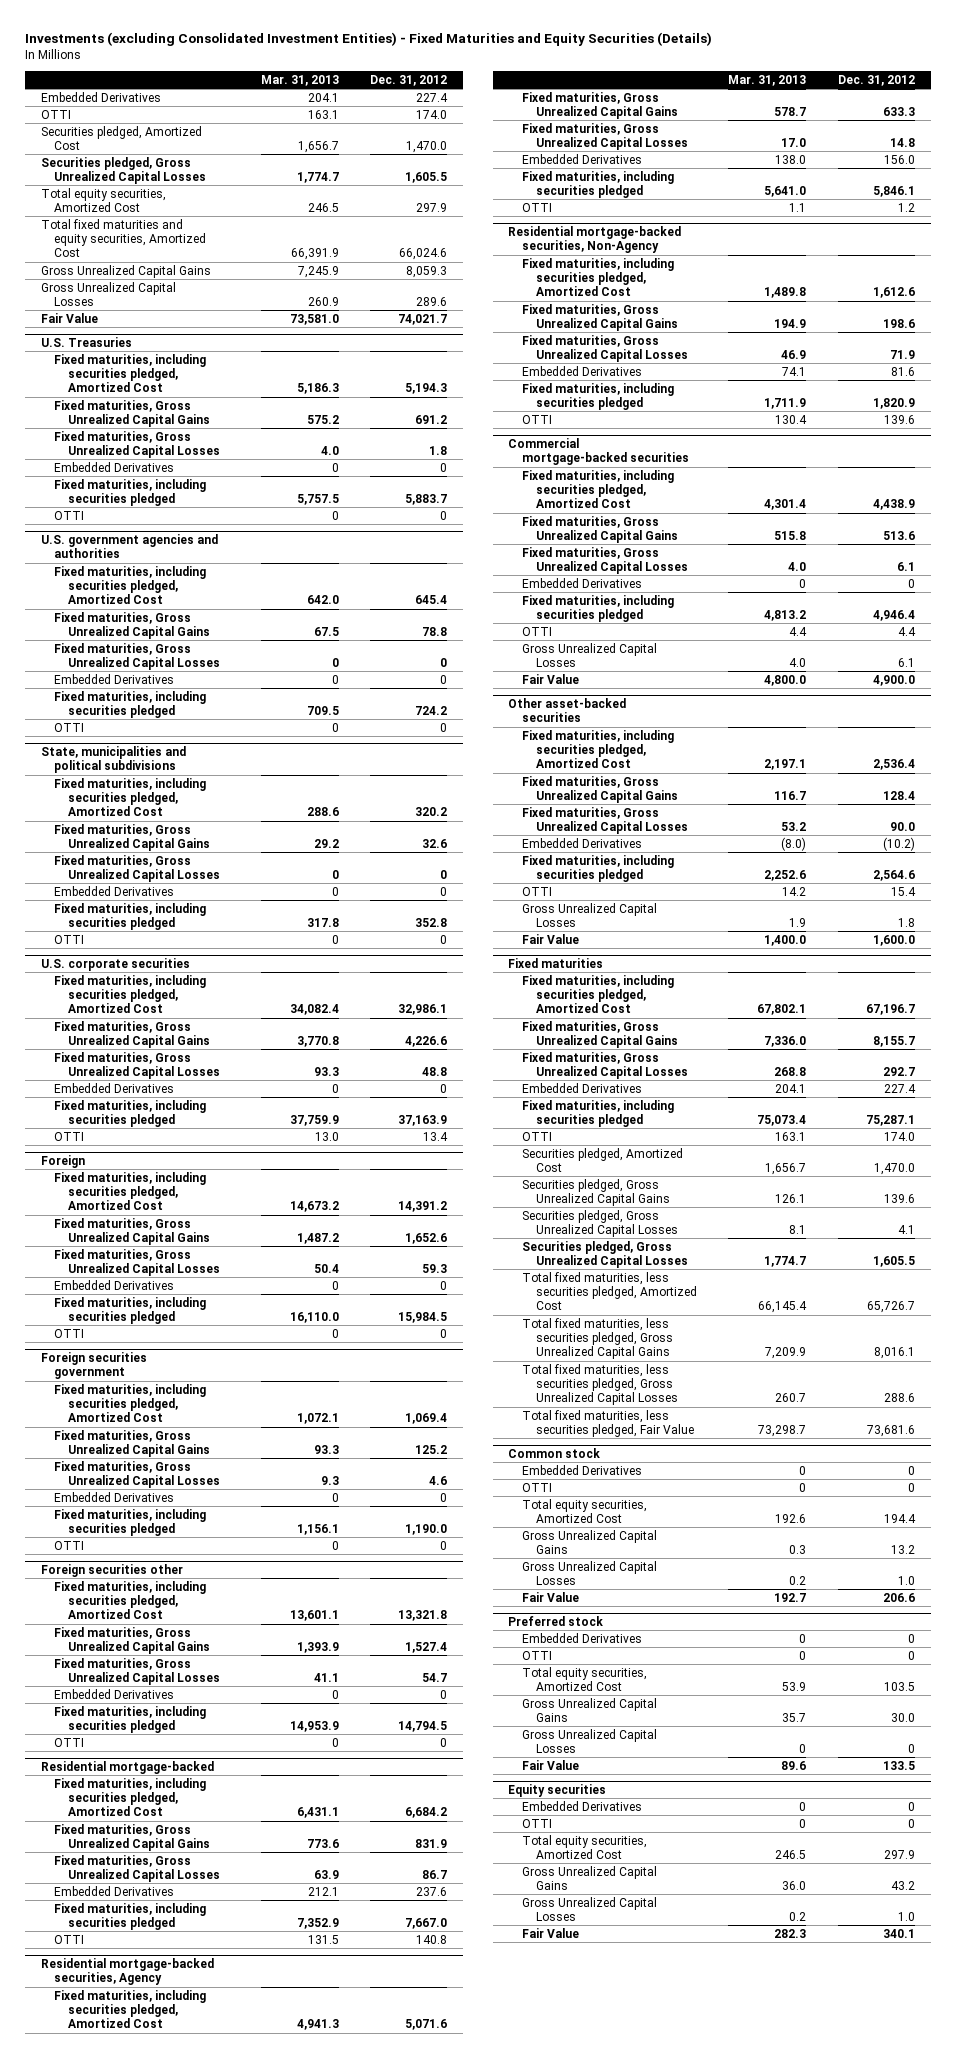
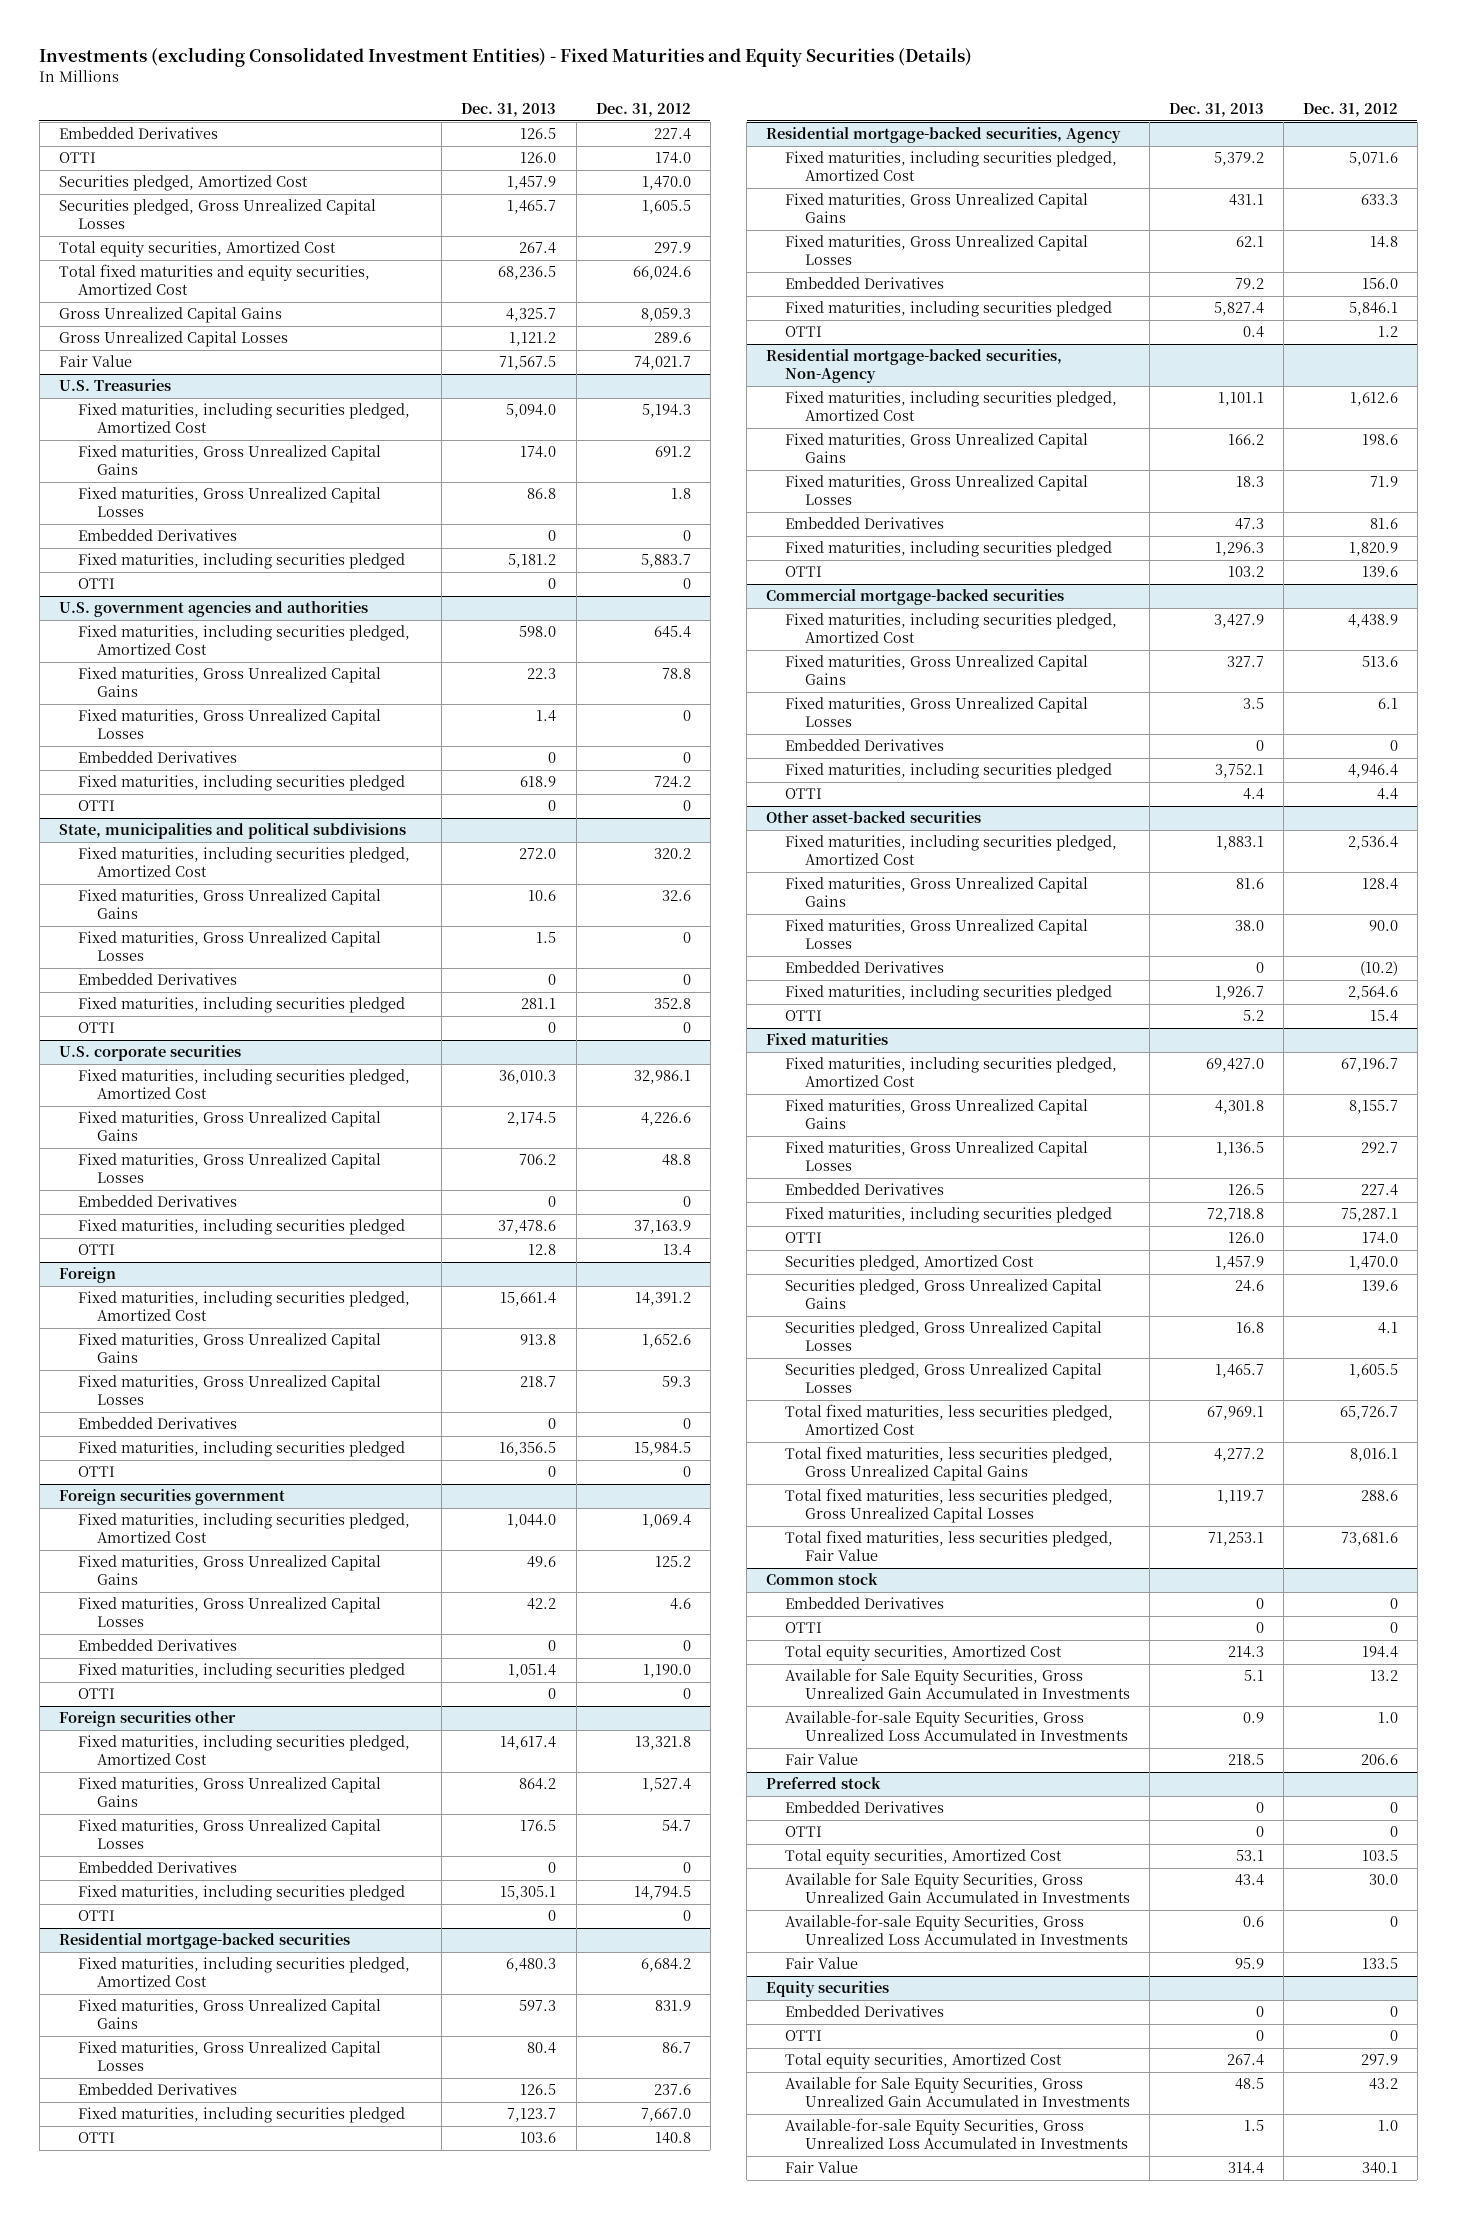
- | Mar. 31, 2013 | Dec. 31, 2012
+ | Dec. 31, 2013 | Dec. 31, 2012
- Residential mortgage-backed
+ Residential mortgage-backed securities
@ Commercial mortgage-backed securities
- Gross Unrealized Capital Losses | 4.0 | 6.1
- Fair Value | 4,800.0 | 4,900.0
@ Other asset-backed securities
- Gross Unrealized Capital Losses | 1.9 | 1.8
- Fair Value | 1,400.0 | 1,600.0
@ Common stock
- Gross Unrealized Capital Gains | 0.3 | 13.2
- Gross Unrealized Capital Losses | 0.2 | 1.0
+ Available for Sale Equity Securities, Gross Unrealized Gain Accumulated in Investments | 5.1 | 13.2
+ Available-for-sale Equity Securities, Gross Unrealized Loss Accumulated in Investments | 0.9 | 1.0
@ Preferred stock
- Gross Unrealized Capital Gains | 35.7 | 30.0
- Gross Unrealized Capital Losses | 0 | 0
+ Available for Sale Equity Securities, Gross Unrealized Gain Accumulated in Investments | 43.4 | 30.0
+ Available-for-sale Equity Securities, Gross Unrealized Loss Accumulated in Investments | 0.6 | 0
@ Equity securities
- Gross Unrealized Capital Gains | 36.0 | 43.2
- Gross Unrealized Capital Losses | 0.2 | 1.0
+ Available for Sale Equity Securities, Gross Unrealized Gain Accumulated in Investments | 48.5 | 43.2
+ Available-for-sale Equity Securities, Gross Unrealized Loss Accumulated in Investments | 1.5 | 1.0

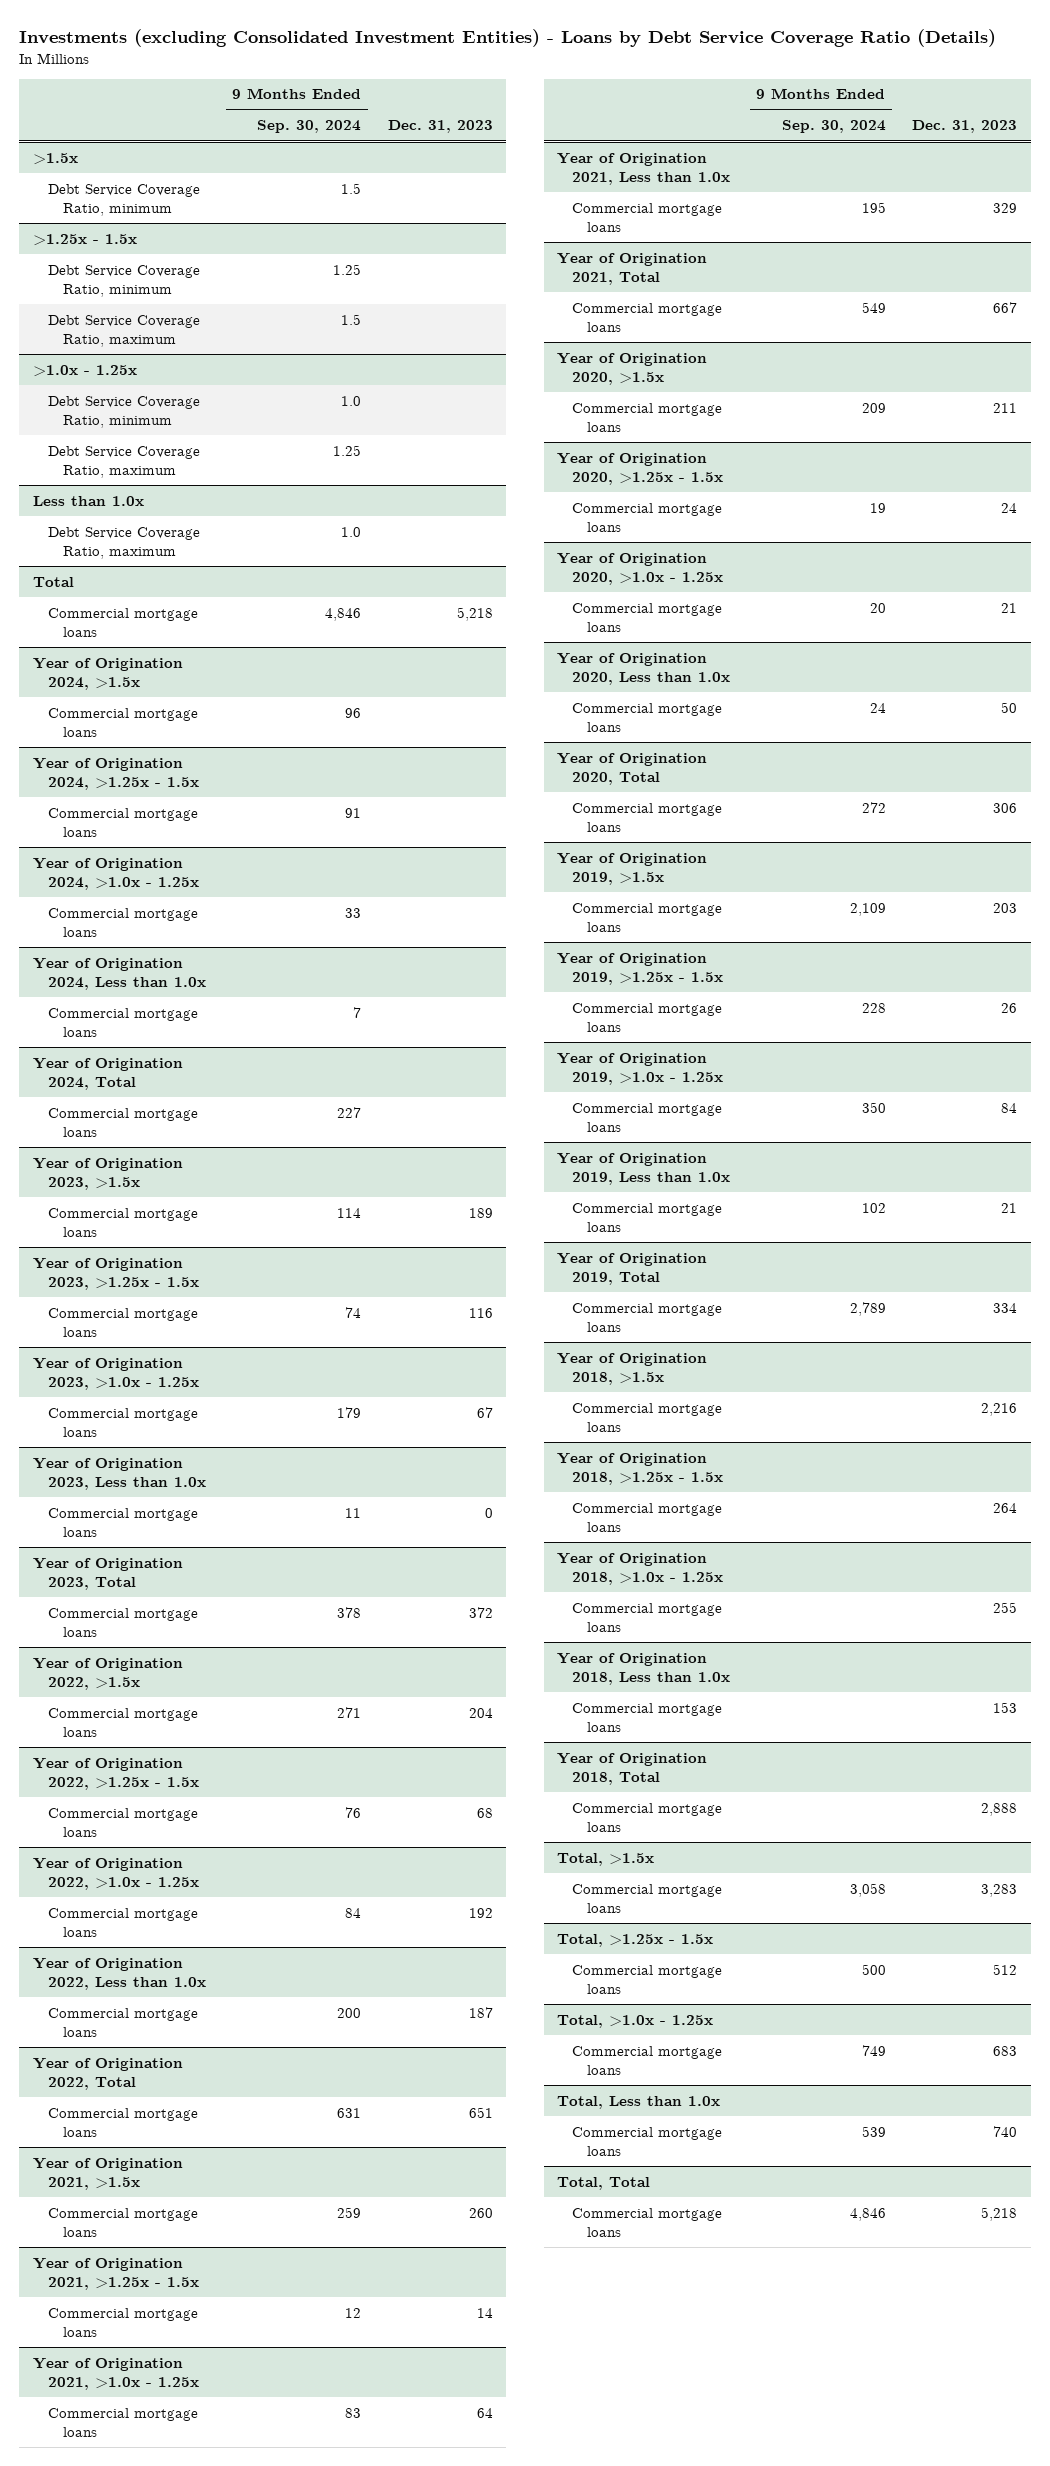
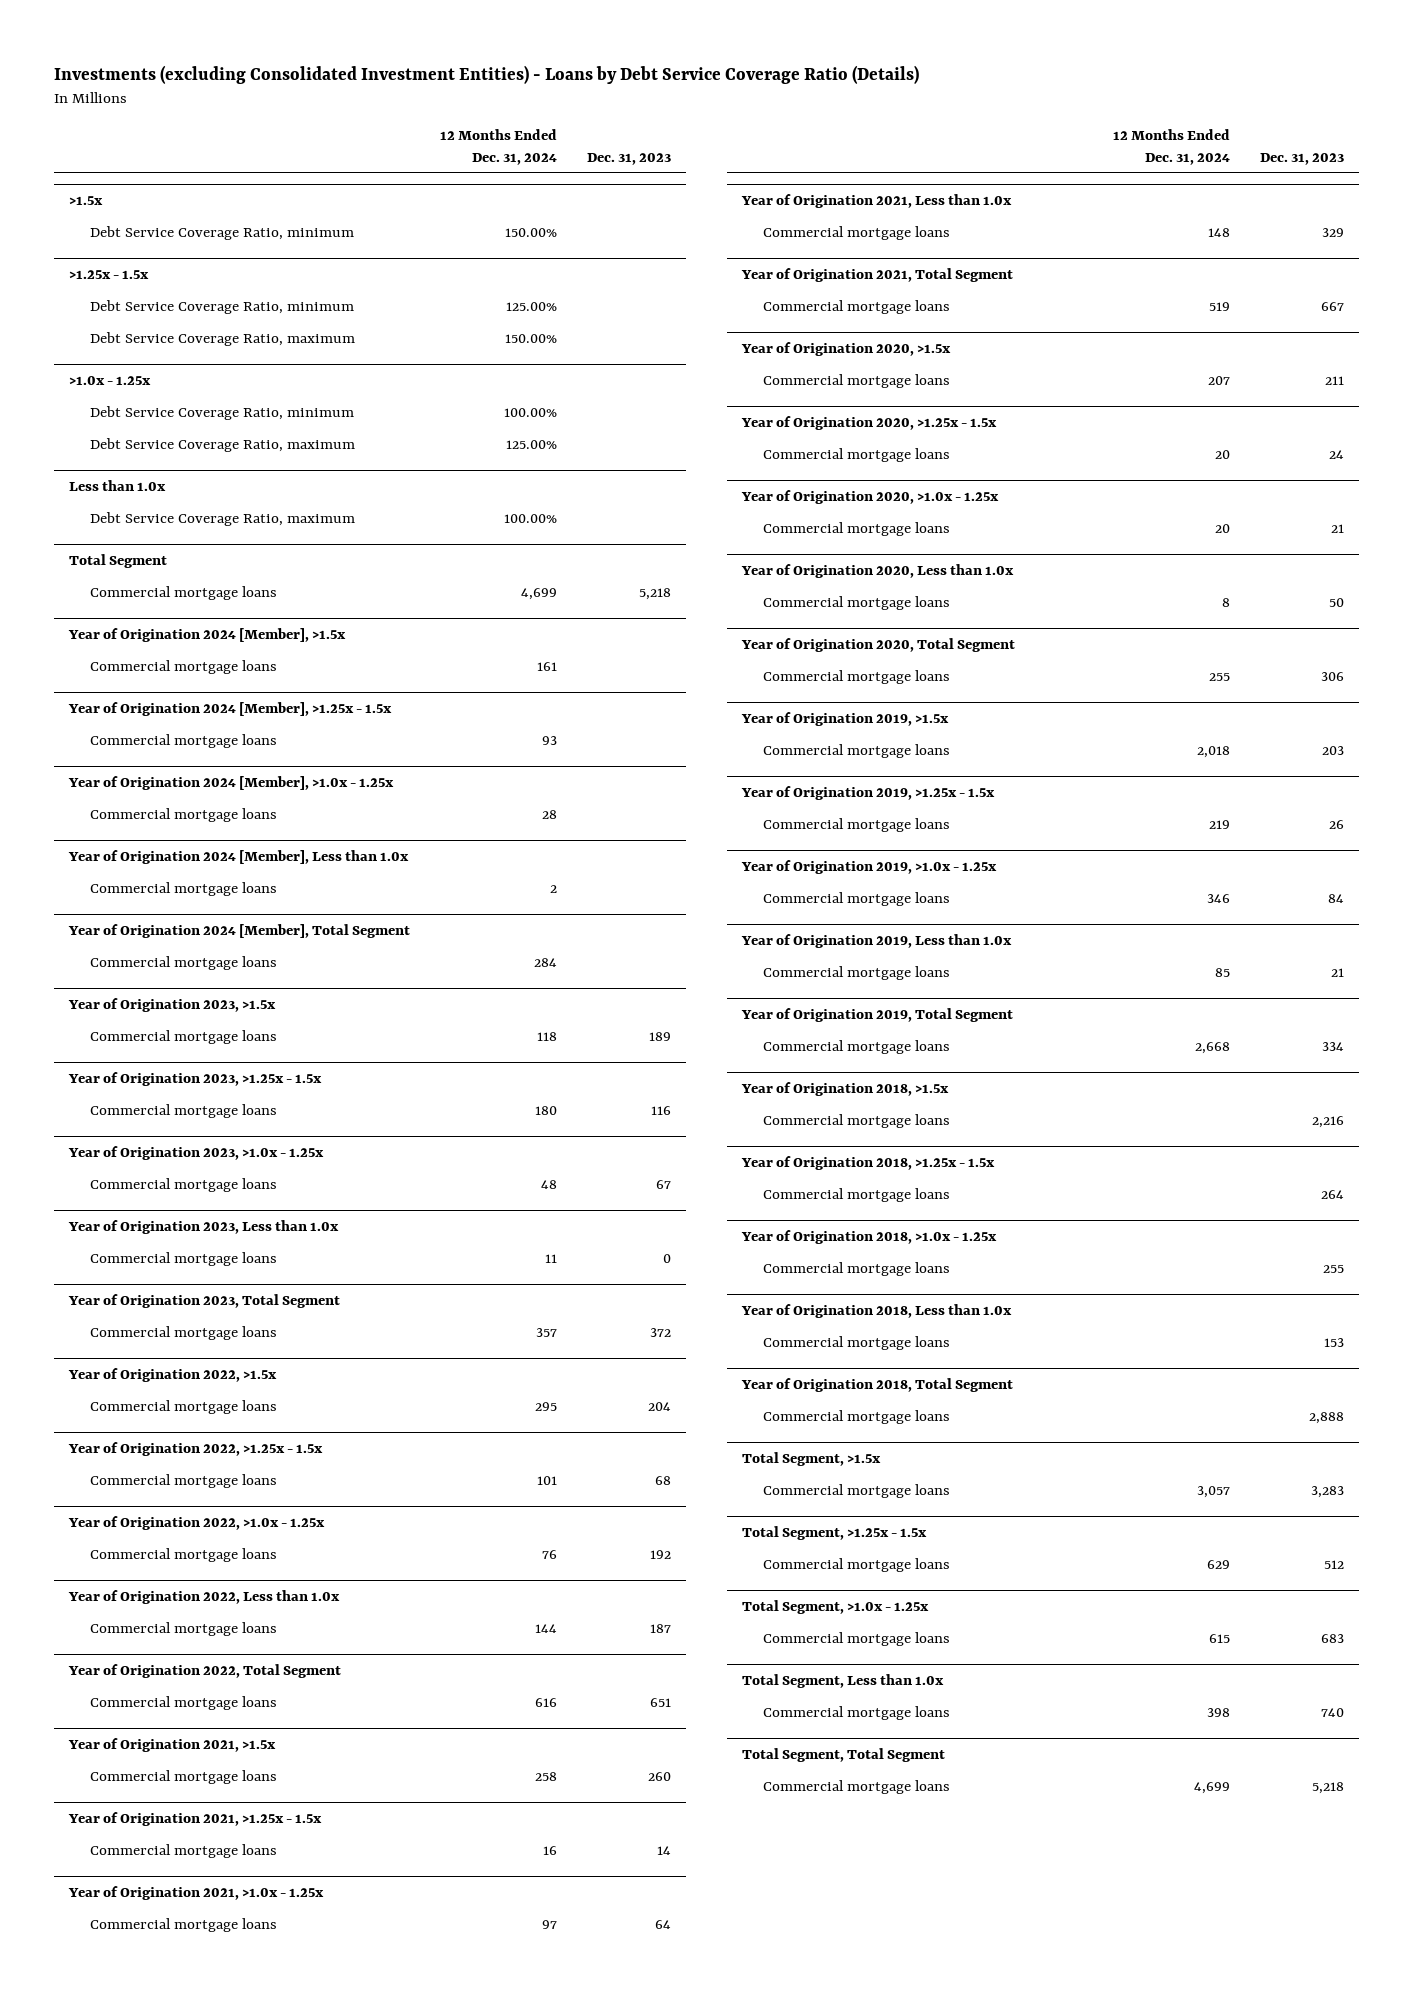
- | 9 Months Ended Sep. 30, 2024 | Dec. 31, 2023
+ | 12 Months Ended Dec. 31, 2024 | Dec. 31, 2023
- Total
+ Total Segment
- Year of Origination 2024, >1.5x
+ Year of Origination 2024 [Member], >1.5x
- Year of Origination 2024, >1.25x - 1.5x
+ Year of Origination 2024 [Member], >1.25x - 1.5x
- Year of Origination 2024, >1.0x - 1.25x
+ Year of Origination 2024 [Member], >1.0x - 1.25x
- Year of Origination 2024, Less than 1.0x
+ Year of Origination 2024 [Member], Less than 1.0x
- Year of Origination 2024, Total
+ Year of Origination 2024 [Member], Total Segment
- Year of Origination 2023, Total
+ Year of Origination 2023, Total Segment
- Year of Origination 2022, Total
+ Year of Origination 2022, Total Segment
- Year of Origination 2021, Total
+ Year of Origination 2021, Total Segment
- Year of Origination 2020, Total
+ Year of Origination 2020, Total Segment
- Year of Origination 2019, Total
+ Year of Origination 2019, Total Segment
- Year of Origination 2018, Total
+ Year of Origination 2018, Total Segment
- Total, >1.5x
+ Total Segment, >1.5x
- Total, >1.25x - 1.5x
+ Total Segment, >1.25x - 1.5x
- Total, >1.0x - 1.25x
+ Total Segment, >1.0x - 1.25x
- Total, Less than 1.0x
+ Total Segment, Less than 1.0x
- Total, Total
+ Total Segment, Total Segment

